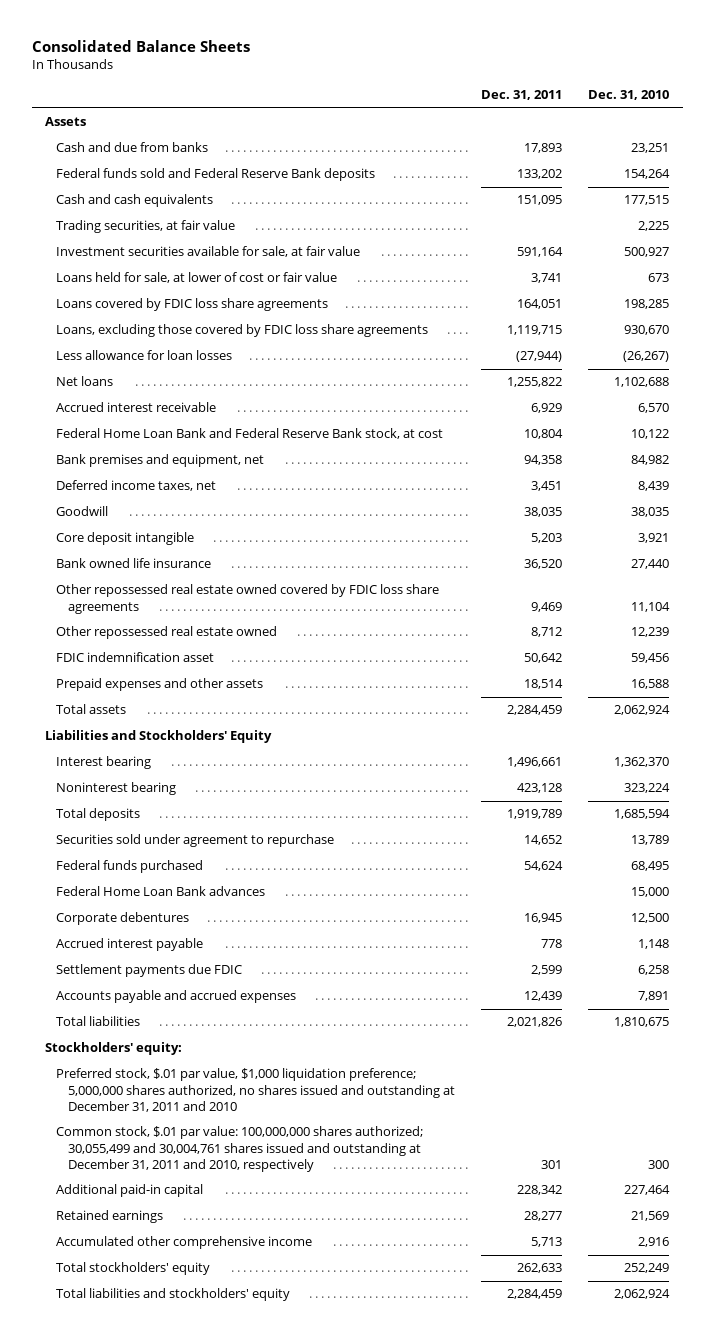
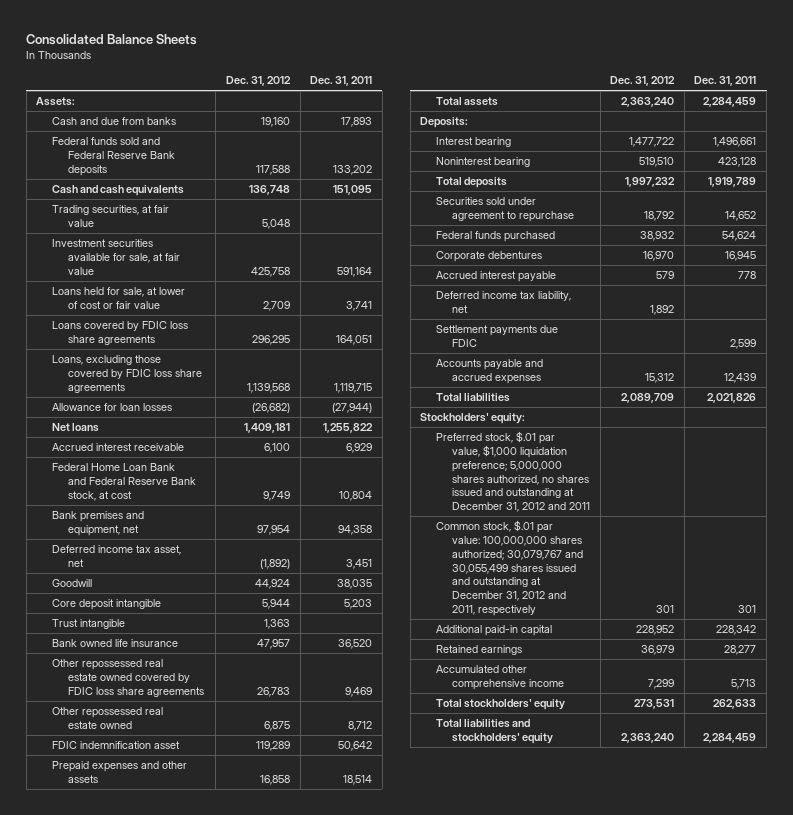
- | Dec. 31, 2011 | Dec. 31, 2010
+ | Dec. 31, 2012 | Dec. 31, 2011
- Assets
+ Assets:
- Less allowance for loan losses | (27,944) | (26,267)
+ Allowance for loan losses | (26,682) | (27,944)
- Deferred income taxes, net | 3,451 | 8,439
+ Deferred income tax asset, net | (1,892) | 3,451
+ Trust intangible | 1,363 |
- Liabilities and Stockholders' Equity
+ Deposits:
- Federal Home Loan Bank advances | | 15,000
+ Deferred income tax liability, net | 1,892 |
- Preferred stock, $.01 par value, $1,000 liquidation preference; 5,000,000 shares authorized, no shares issued and outstanding at December 31, 2011 and 2010
- Common stock, $.01 par value: 100,000,000 shares authorized; 30,055,499 and 30,004,761 shares issued and outstanding at December 31, 2011 and 2010, respectively | 301 | 300
+ Preferred stock, $.01 par value, $1,000 liquidation preference; 5,000,000 shares authorized, no shares issued and outstanding at December 31, 2012 and 2011
+ Common stock, $.01 par value: 100,000,000 shares authorized; 30,079,767 and 30,055,499 shares issued and outstanding at December 31, 2012 and 2011, respectively | 301 | 301

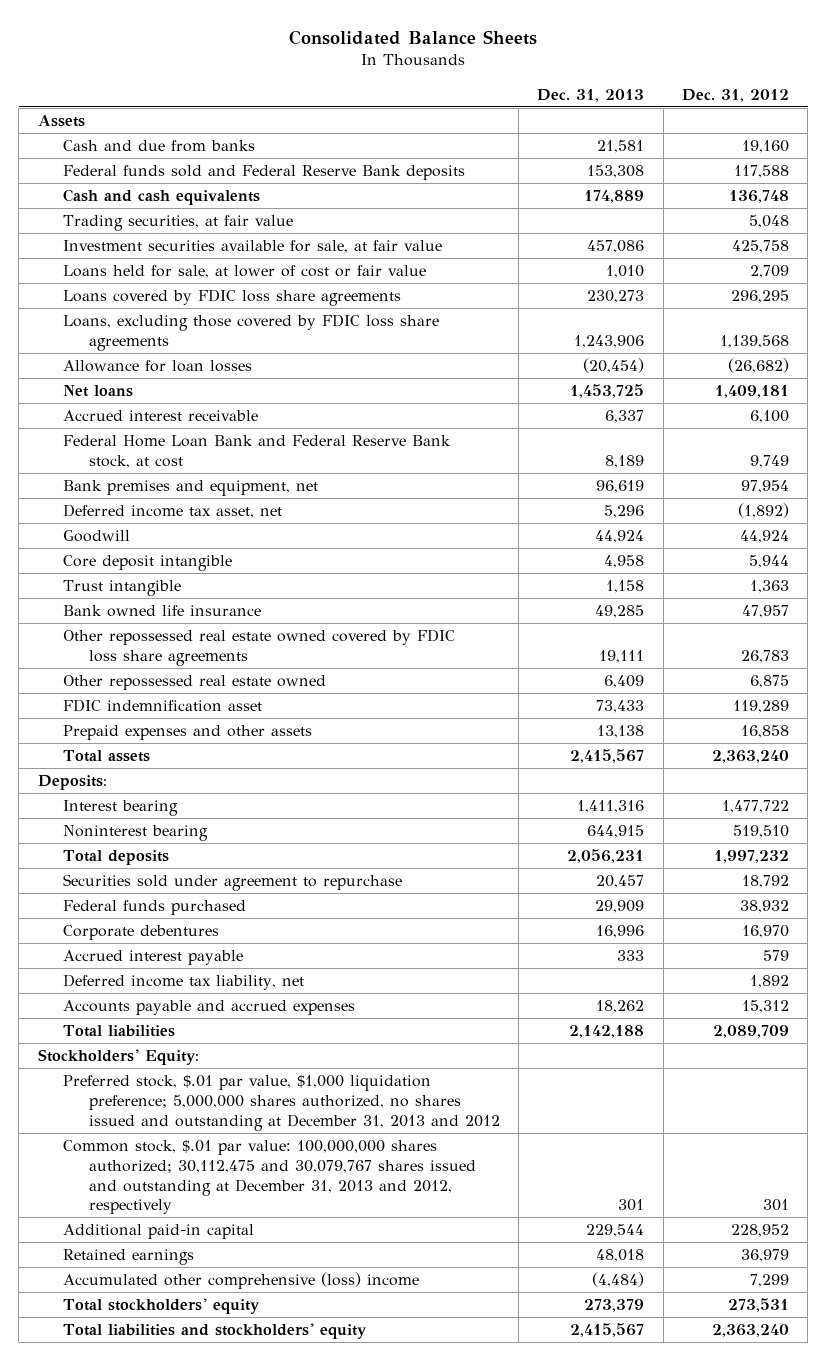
- | Dec. 31, 2012 | Dec. 31, 2011
+ | Dec. 31, 2013 | Dec. 31, 2012
- Assets:
+ Assets
- Settlement payments due FDIC | | 2,599
- Stockholders' equity:
- Preferred stock, $.01 par value, $1,000 liquidation preference; 5,000,000 shares authorized, no shares issued and outstanding at December 31, 2012 and 2011
- Common stock, $.01 par value: 100,000,000 shares authorized; 30,079,767 and 30,055,499 shares issued and outstanding at December 31, 2012 and 2011, respectively | 301 | 301
+ Stockholders' Equity:
+ Preferred stock, $.01 par value, $1,000 liquidation preference; 5,000,000 shares authorized, no shares issued and outstanding at December 31, 2013 and 2012
+ Common stock, $.01 par value: 100,000,000 shares authorized; 30,112,475 and 30,079,767 shares issued and outstanding at December 31, 2013 and 2012, respectively | 301 | 301
- Accumulated other comprehensive income | 7,299 | 5,713
+ Accumulated other comprehensive (loss) income | (4,484) | 7,299

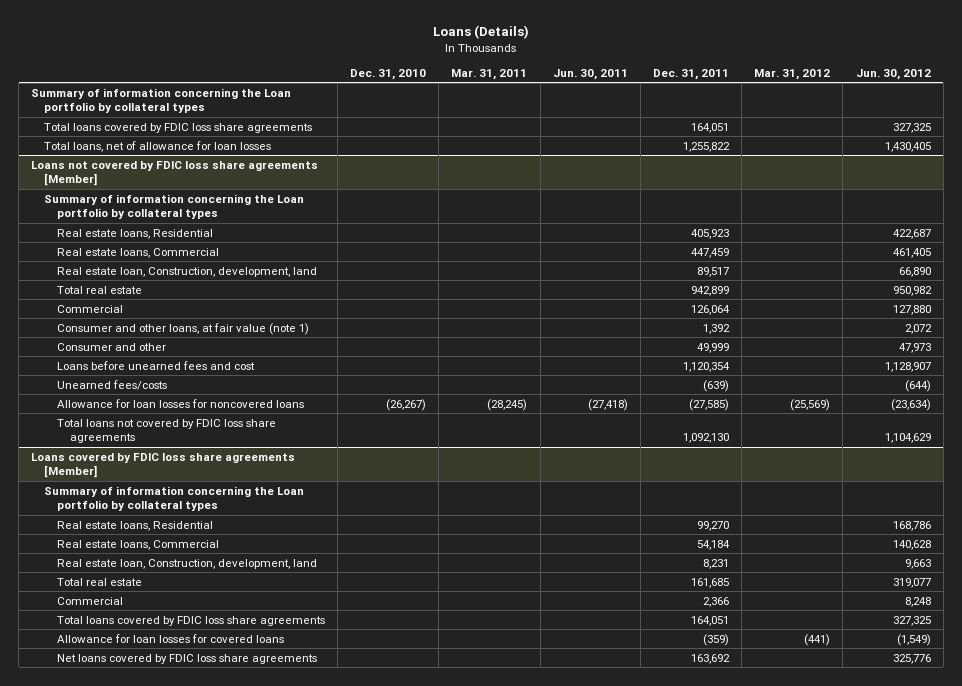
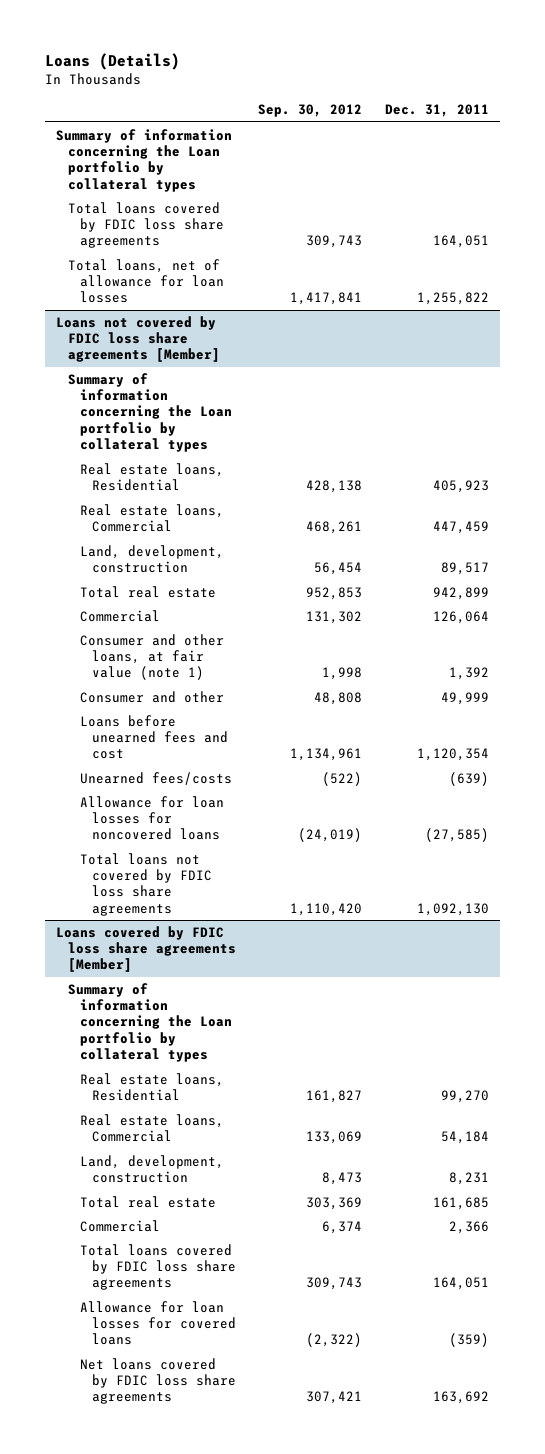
- | Dec. 31, 2010 | Mar. 31, 2011 | Jun. 30, 2011 | Dec. 31, 2011 | Mar. 31, 2012 | Jun. 30, 2012
+ | Sep. 30, 2012 | Dec. 31, 2011
@ Loans not covered by FDIC loss share agreements [Member]
- Real estate loan, Construction, development, land | | | | 89,517 | | 66,890
+ Land, development, construction | 56,454 | 89,517
@ Loans covered by FDIC loss share agreements [Member]
- Real estate loan, Construction, development, land | | | | 8,231 | | 9,663
+ Land, development, construction | 8,473 | 8,231

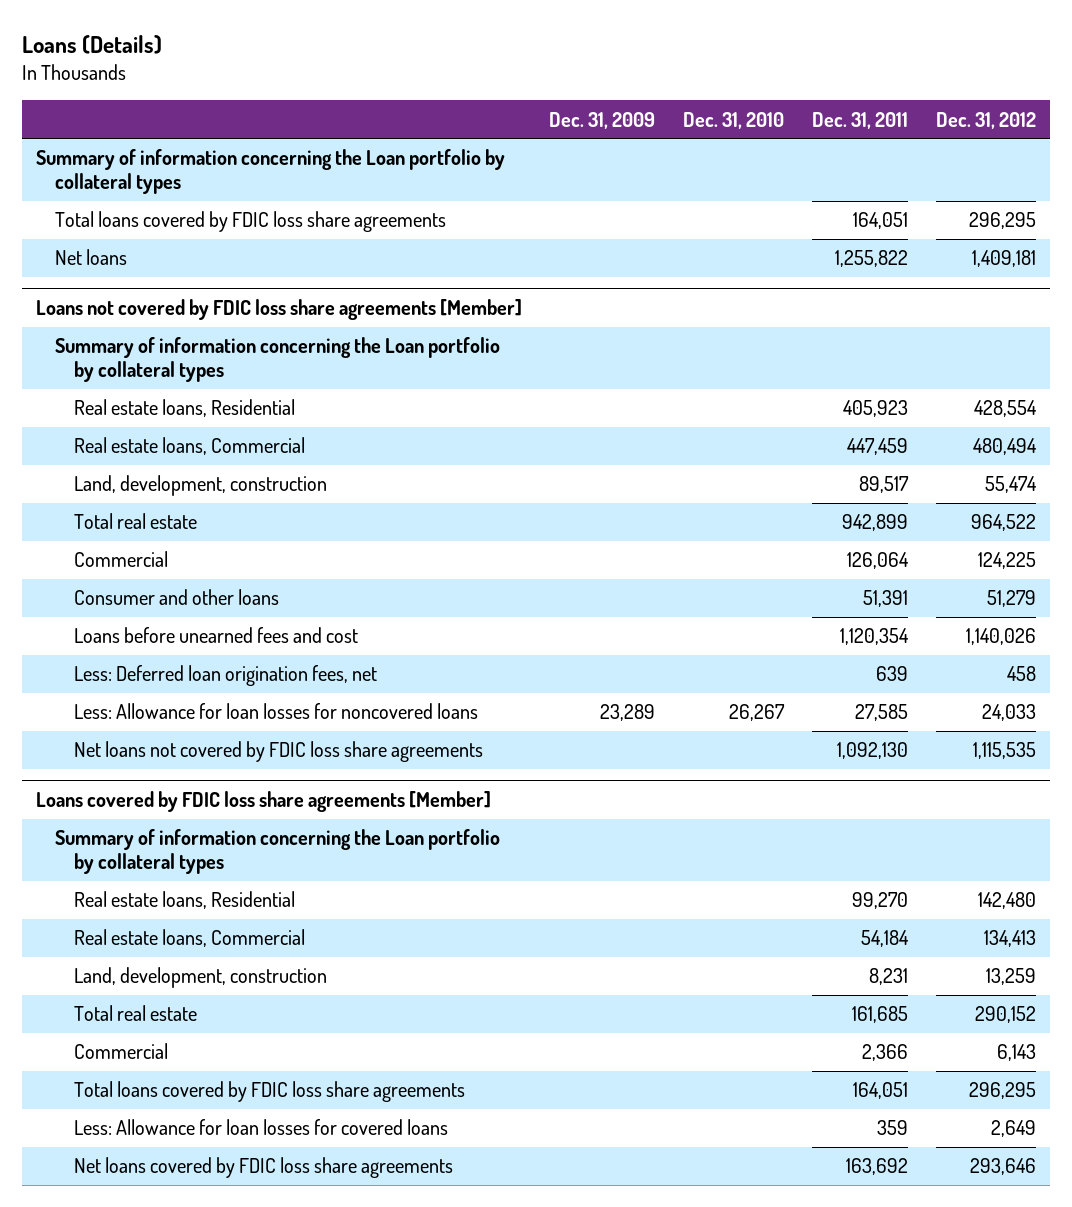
- | Sep. 30, 2012 | Dec. 31, 2011
+ | Dec. 31, 2009 | Dec. 31, 2010 | Dec. 31, 2011 | Dec. 31, 2012
- Total loans, net of allowance for loan losses | 1,417,841 | 1,255,822
+ Net loans | | | 1,255,822 | 1,409,181
@ Loans not covered by FDIC loss share agreements [Member]
- Consumer and other loans, at fair value (note 1) | 1,998 | 1,392
- Consumer and other | 48,808 | 49,999
+ Consumer and other loans | | | 51,391 | 51,279
- Unearned fees/costs | (522) | (639)
- Allowance for loan losses for noncovered loans | (24,019) | (27,585)
- Total loans not covered by FDIC loss share agreements | 1,110,420 | 1,092,130
+ Less: Deferred loan origination fees, net | | | 639 | 458
+ Less: Allowance for loan losses for noncovered loans | 23,289 | 26,267 | 27,585 | 24,033
+ Net loans not covered by FDIC loss share agreements | | | 1,092,130 | 1,115,535
@ Loans covered by FDIC loss share agreements [Member]
- Allowance for loan losses for covered loans | (2,322) | (359)
+ Less: Allowance for loan losses for covered loans | | | 359 | 2,649

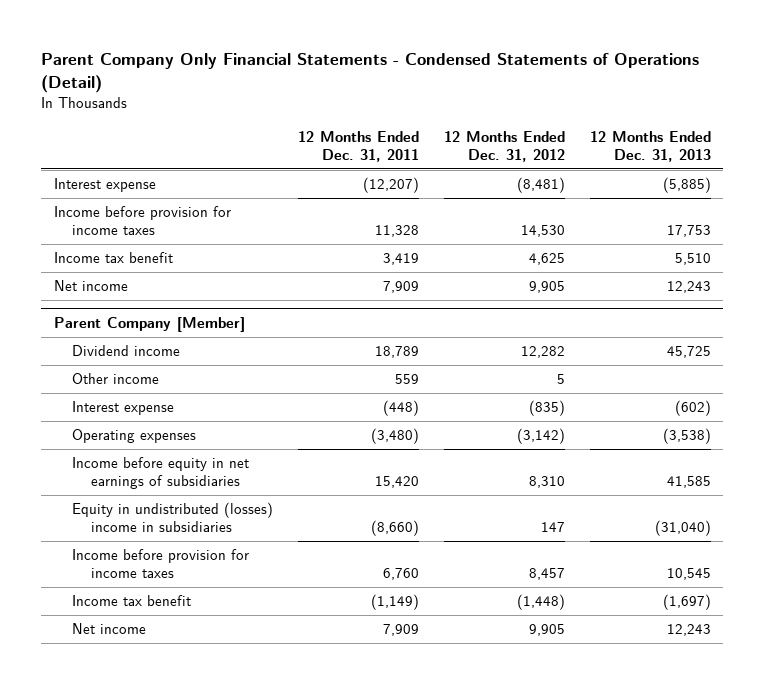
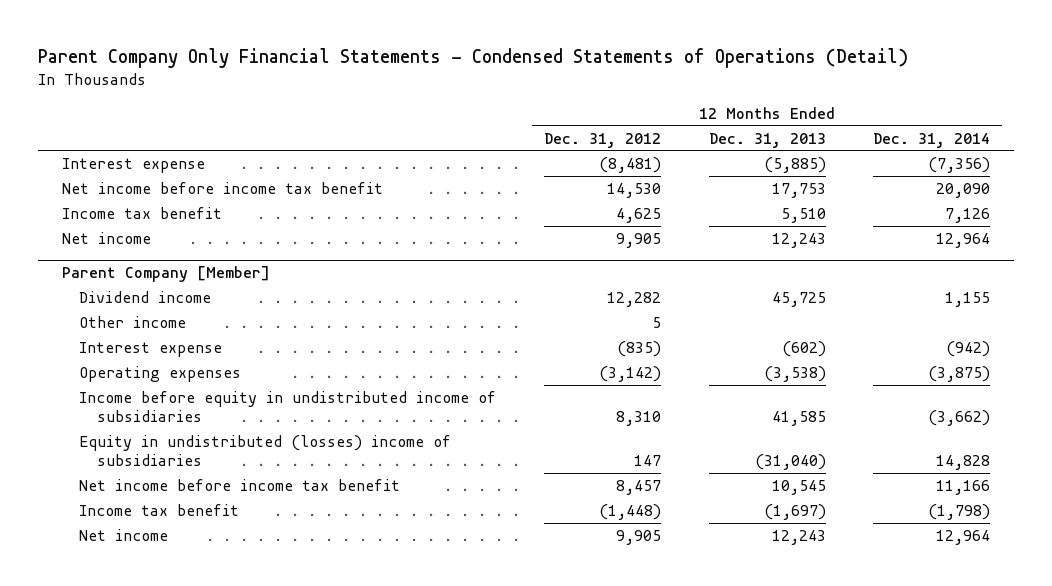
- | 12 Months Ended Dec. 31, 2011 | 12 Months Ended Dec. 31, 2012 | 12 Months Ended Dec. 31, 2013
+ | 12 Months Ended Dec. 31, 2012 | 12 Months Ended Dec. 31, 2013 | 12 Months Ended Dec. 31, 2014
- Income before provision for income taxes | 11,328 | 14,530 | 17,753
+ Net income before income tax benefit | 14,530 | 17,753 | 20,090
@ Parent Company [Member]
- Income before equity in net earnings of subsidiaries | 15,420 | 8,310 | 41,585
- Equity in undistributed (losses) income in subsidiaries | (8,660) | 147 | (31,040)
- Income before provision for income taxes | 6,760 | 8,457 | 10,545
+ Income before equity in undistributed income of subsidiaries | 8,310 | 41,585 | (3,662)
+ Equity in undistributed (losses) income of subsidiaries | 147 | (31,040) | 14,828
+ Net income before income tax benefit | 8,457 | 10,545 | 11,166

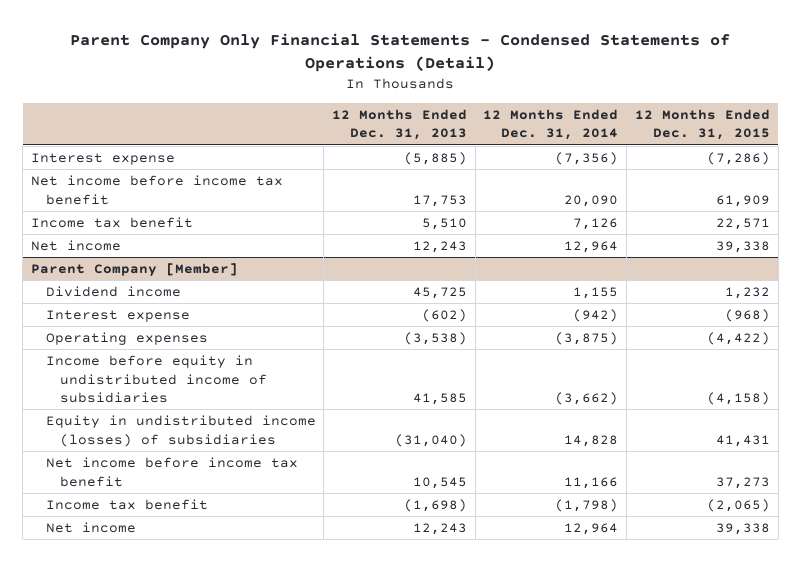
- | 12 Months Ended Dec. 31, 2012 | 12 Months Ended Dec. 31, 2013 | 12 Months Ended Dec. 31, 2014
+ | 12 Months Ended Dec. 31, 2013 | 12 Months Ended Dec. 31, 2014 | 12 Months Ended Dec. 31, 2015
@ Parent Company [Member]
- Other income | 5 | |
- Equity in undistributed (losses) income of subsidiaries | 147 | (31,040) | 14,828
+ Equity in undistributed income (losses) of subsidiaries | (31,040) | 14,828 | 41,431
- Income tax benefit | (1,448) | (1,697) | (1,798)
+ Income tax benefit | (1,698) | (1,798) | (2,065)

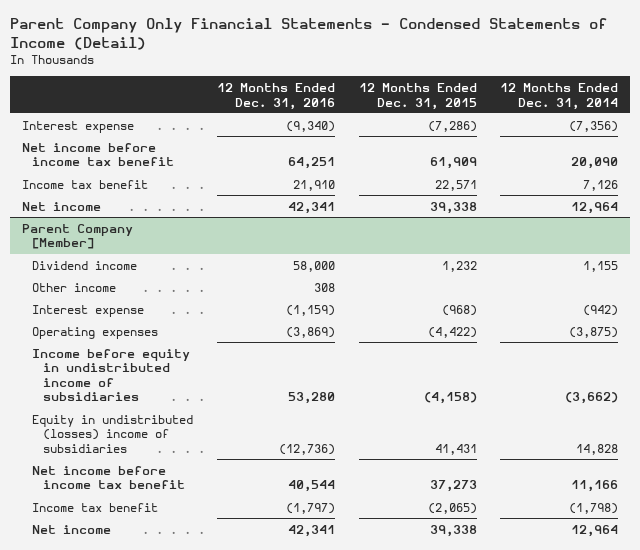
- Parent Company Only Financial Statements - Condensed Statements of Operations (Detail)
+ Parent Company Only Financial Statements - Condensed Statements of Income (Detail)
- | 12 Months Ended Dec. 31, 2013 | 12 Months Ended Dec. 31, 2014 | 12 Months Ended Dec. 31, 2015
+ | 12 Months Ended Dec. 31, 2016 | 12 Months Ended Dec. 31, 2015 | 12 Months Ended Dec. 31, 2014
@ Parent Company [Member]
+ Other income | 308 | |
- Equity in undistributed income (losses) of subsidiaries | (31,040) | 14,828 | 41,431
+ Equity in undistributed (losses) income of subsidiaries | (12,736) | 41,431 | 14,828

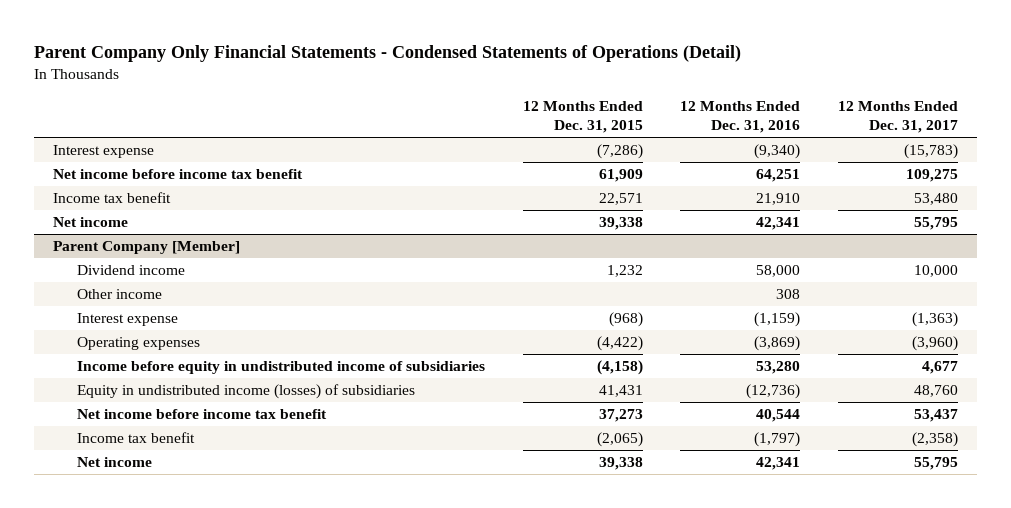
- Parent Company Only Financial Statements - Condensed Statements of Income (Detail)
+ Parent Company Only Financial Statements - Condensed Statements of Operations (Detail)
- | 12 Months Ended Dec. 31, 2016 | 12 Months Ended Dec. 31, 2015 | 12 Months Ended Dec. 31, 2014
+ | 12 Months Ended Dec. 31, 2015 | 12 Months Ended Dec. 31, 2016 | 12 Months Ended Dec. 31, 2017
@ Parent Company [Member]
- Equity in undistributed (losses) income of subsidiaries | (12,736) | 41,431 | 14,828
+ Equity in undistributed income (losses) of subsidiaries | 41,431 | (12,736) | 48,760

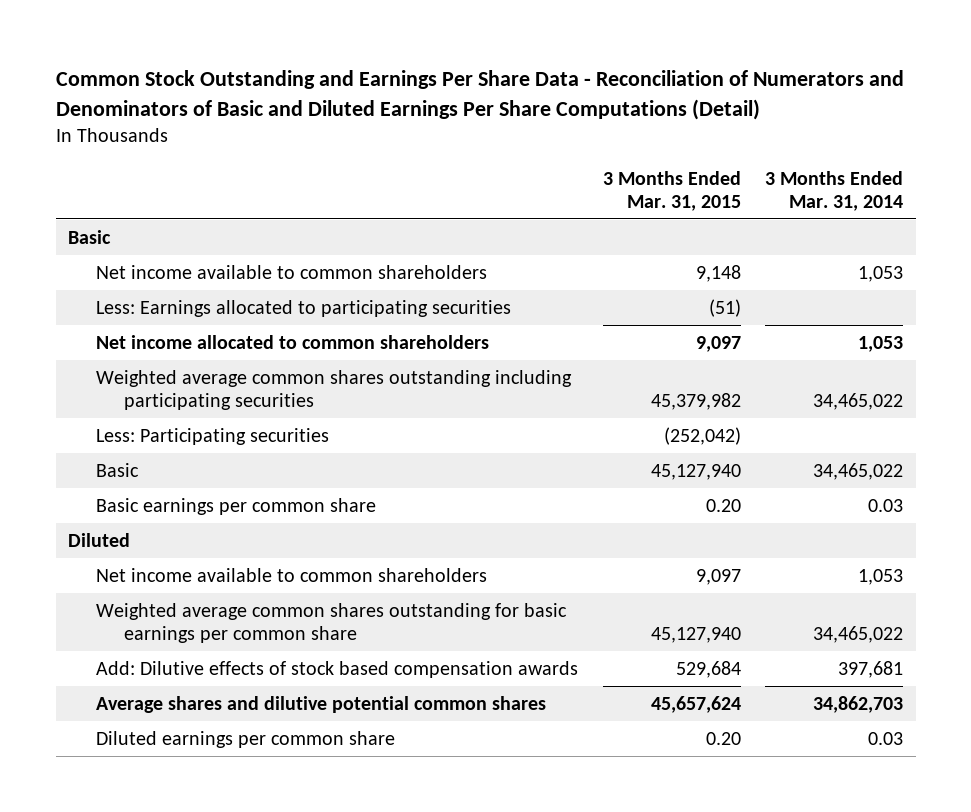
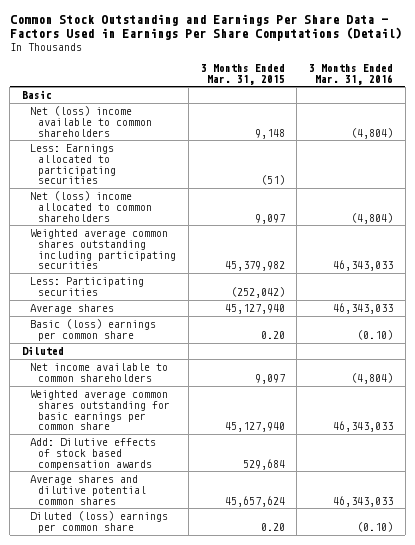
- Common Stock Outstanding and Earnings Per Share Data - Reconciliation of Numerators and Denominators of Basic and Diluted Earnings Per Share Computations (Detail)
+ Common Stock Outstanding and Earnings Per Share Data - Factors Used in Earnings Per Share Computations (Detail)
- | 3 Months Ended Mar. 31, 2015 | 3 Months Ended Mar. 31, 2014
+ | 3 Months Ended Mar. 31, 2015 | 3 Months Ended Mar. 31, 2016
- Net income available to common shareholders | 9,148 | 1,053
+ Net (loss) income available to common shareholders | 9,148 | (4,804)
- Net income allocated to common shareholders | 9,097 | 1,053
+ Net (loss) income allocated to common shareholders | 9,097 | (4,804)
- Basic | 45,127,940 | 34,465,022
- Basic earnings per common share | 0.20 | 0.03
+ Average shares | 45,127,940 | 46,343,033
+ Basic (loss) earnings per common share | 0.20 | (0.10)
- Diluted earnings per common share | 0.20 | 0.03
+ Diluted (loss) earnings per common share | 0.20 | (0.10)

